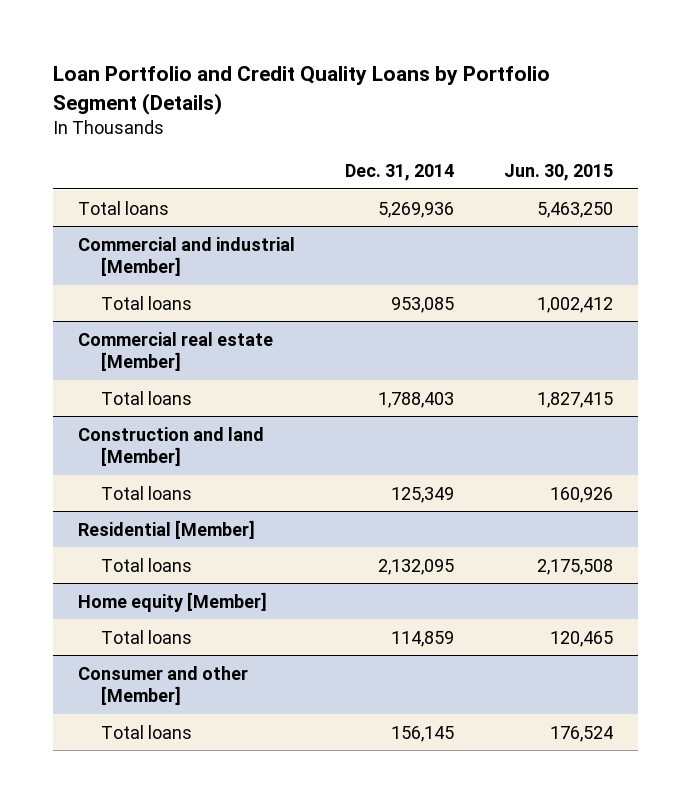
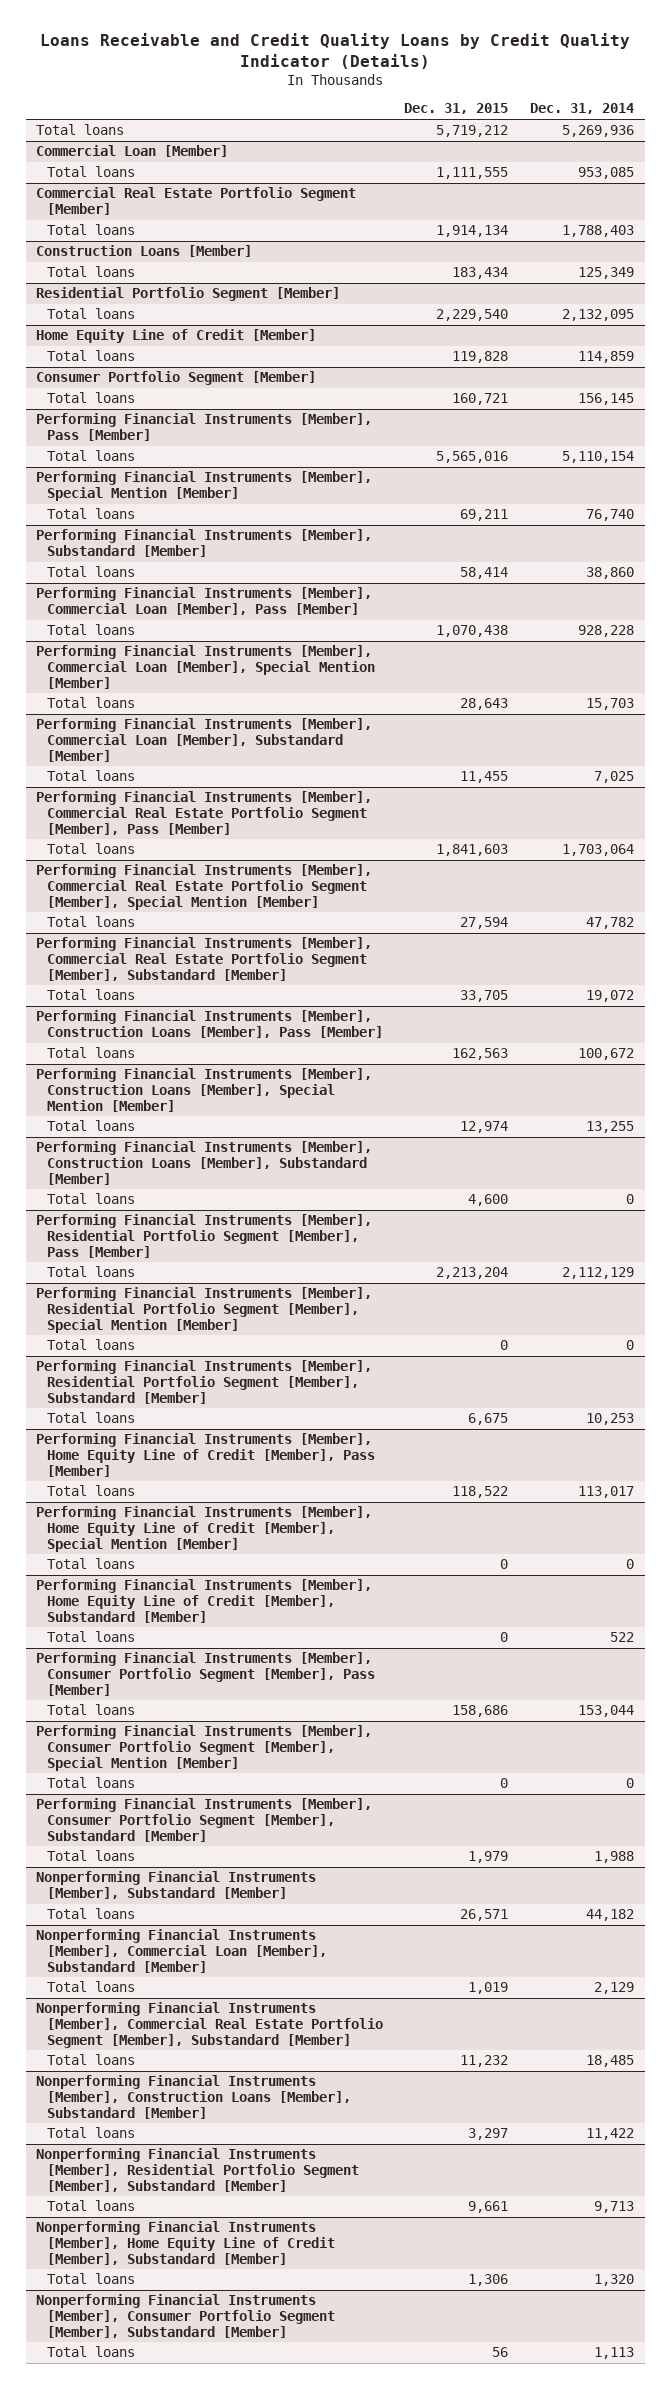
- Loan Portfolio and Credit Quality Loans by Portfolio Segment (Details)
+ Loans Receivable and Credit Quality Loans by Credit Quality Indicator (Details)
- | Dec. 31, 2014 | Jun. 30, 2015
+ | Dec. 31, 2015 | Dec. 31, 2014
- Commercial and industrial [Member]
+ Commercial Loan [Member]
- Commercial real estate [Member]
+ Commercial Real Estate Portfolio Segment [Member]
- Construction and land [Member]
+ Construction Loans [Member]
- Residential [Member]
+ Residential Portfolio Segment [Member]
- Home equity [Member]
+ Home Equity Line of Credit [Member]
- Consumer and other [Member]
+ Consumer Portfolio Segment [Member]
+ Performing Financial Instruments [Member], Pass [Member]
+ Total loans | 5,565,016 | 5,110,154
+ Performing Financial Instruments [Member], Special Mention [Member]
+ Total loans | 69,211 | 76,740
+ Performing Financial Instruments [Member], Substandard [Member]
+ Total loans | 58,414 | 38,860
+ Performing Financial Instruments [Member], Commercial Loan [Member], Pass [Member]
+ Total loans | 1,070,438 | 928,228
+ Performing Financial Instruments [Member], Commercial Loan [Member], Special Mention [Member]
+ Total loans | 28,643 | 15,703
+ Performing Financial Instruments [Member], Commercial Loan [Member], Substandard [Member]
+ Total loans | 11,455 | 7,025
+ Performing Financial Instruments [Member], Commercial Real Estate Portfolio Segment [Member], Pass [Member]
+ Total loans | 1,841,603 | 1,703,064
+ Performing Financial Instruments [Member], Commercial Real Estate Portfolio Segment [Member], Special Mention [Member]
+ Total loans | 27,594 | 47,782
+ Performing Financial Instruments [Member], Commercial Real Estate Portfolio Segment [Member], Substandard [Member]
+ Total loans | 33,705 | 19,072
+ Performing Financial Instruments [Member], Construction Loans [Member], Pass [Member]
+ Total loans | 162,563 | 100,672
+ Performing Financial Instruments [Member], Construction Loans [Member], Special Mention [Member]
+ Total loans | 12,974 | 13,255
+ Performing Financial Instruments [Member], Construction Loans [Member], Substandard [Member]
+ Total loans | 4,600 | 0
+ Performing Financial Instruments [Member], Residential Portfolio Segment [Member], Pass [Member]
+ Total loans | 2,213,204 | 2,112,129
+ Performing Financial Instruments [Member], Residential Portfolio Segment [Member], Special Mention [Member]
+ Total loans | 0 | 0
+ Performing Financial Instruments [Member], Residential Portfolio Segment [Member], Substandard [Member]
+ Total loans | 6,675 | 10,253
+ Performing Financial Instruments [Member], Home Equity Line of Credit [Member], Pass [Member]
+ Total loans | 118,522 | 113,017
+ Performing Financial Instruments [Member], Home Equity Line of Credit [Member], Special Mention [Member]
+ Total loans | 0 | 0
+ Performing Financial Instruments [Member], Home Equity Line of Credit [Member], Substandard [Member]
+ Total loans | 0 | 522
+ Performing Financial Instruments [Member], Consumer Portfolio Segment [Member], Pass [Member]
+ Total loans | 158,686 | 153,044
+ Performing Financial Instruments [Member], Consumer Portfolio Segment [Member], Special Mention [Member]
+ Total loans | 0 | 0
+ Performing Financial Instruments [Member], Consumer Portfolio Segment [Member], Substandard [Member]
+ Total loans | 1,979 | 1,988
+ Nonperforming Financial Instruments [Member], Substandard [Member]
+ Total loans | 26,571 | 44,182
+ Nonperforming Financial Instruments [Member], Commercial Loan [Member], Substandard [Member]
+ Total loans | 1,019 | 2,129
+ Nonperforming Financial Instruments [Member], Commercial Real Estate Portfolio Segment [Member], Substandard [Member]
+ Total loans | 11,232 | 18,485
+ Nonperforming Financial Instruments [Member], Construction Loans [Member], Substandard [Member]
+ Total loans | 3,297 | 11,422
+ Nonperforming Financial Instruments [Member], Residential Portfolio Segment [Member], Substandard [Member]
+ Total loans | 9,661 | 9,713
+ Nonperforming Financial Instruments [Member], Home Equity Line of Credit [Member], Substandard [Member]
+ Total loans | 1,306 | 1,320
+ Nonperforming Financial Instruments [Member], Consumer Portfolio Segment [Member], Substandard [Member]
+ Total loans | 56 | 1,113

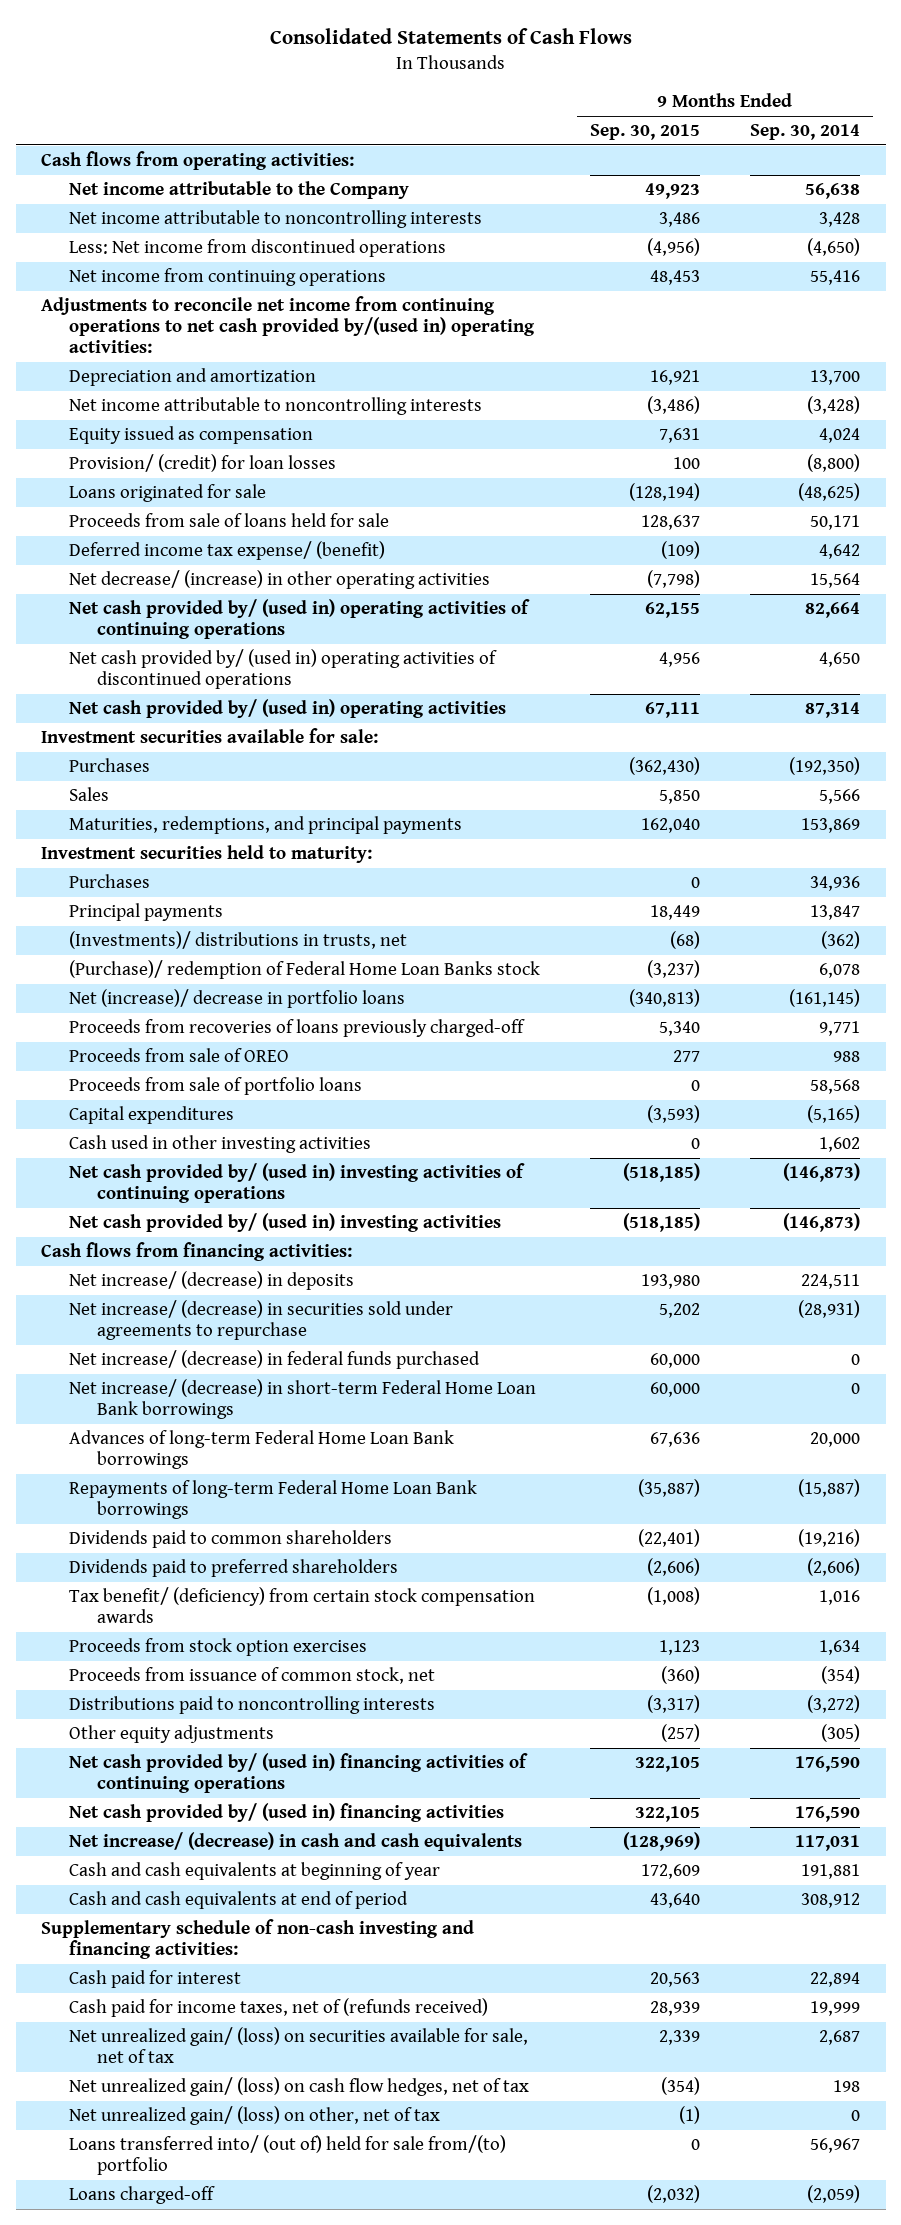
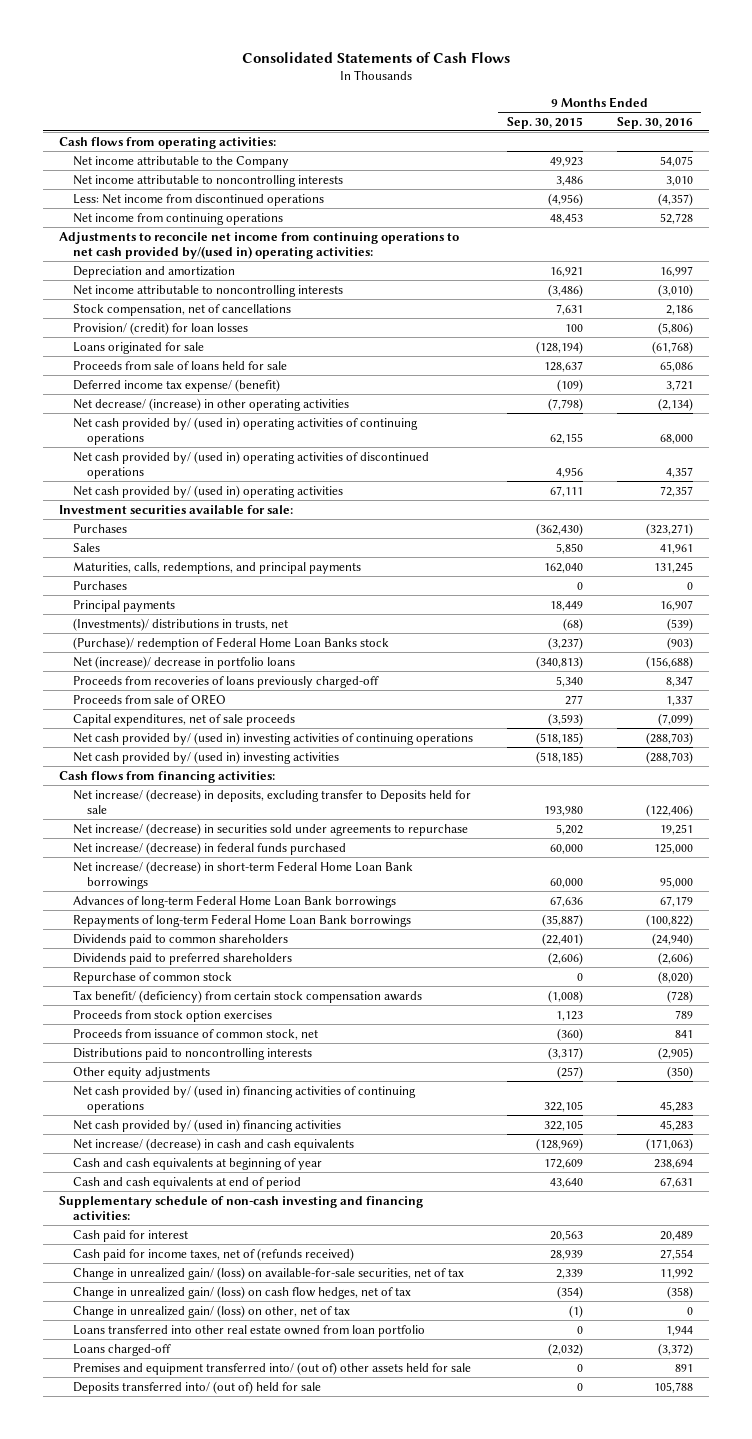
- | 9 Months Ended Sep. 30, 2015 | 9 Months Ended Sep. 30, 2014
+ | 9 Months Ended Sep. 30, 2015 | 9 Months Ended Sep. 30, 2016
- Equity issued as compensation | 7,631 | 4,024
+ Stock compensation, net of cancellations | 7,631 | 2,186
- Maturities, redemptions, and principal payments | 162,040 | 153,869
- Investment securities held to maturity:
+ Maturities, calls, redemptions, and principal payments | 162,040 | 131,245
- Proceeds from sale of portfolio loans | 0 | 58,568
- Capital expenditures | (3,593) | (5,165)
- Cash used in other investing activities | 0 | 1,602
+ Capital expenditures, net of sale proceeds | (3,593) | (7,099)
- Net increase/ (decrease) in deposits | 193,980 | 224,511
+ Net increase/ (decrease) in deposits, excluding transfer to Deposits held for sale | 193,980 | (122,406)
+ Repurchase of common stock | 0 | (8,020)
- Net unrealized gain/ (loss) on securities available for sale, net of tax | 2,339 | 2,687
- Net unrealized gain/ (loss) on cash flow hedges, net of tax | (354) | 198
- Net unrealized gain/ (loss) on other, net of tax | (1) | 0
- Loans transferred into/ (out of) held for sale from/(to) portfolio | 0 | 56,967
+ Change in unrealized gain/ (loss) on available-for-sale securities, net of tax | 2,339 | 11,992
+ Change in unrealized gain/ (loss) on cash flow hedges, net of tax | (354) | (358)
+ Change in unrealized gain/ (loss) on other, net of tax | (1) | 0
+ Loans transferred into other real estate owned from loan portfolio | 0 | 1,944
+ Premises and equipment transferred into/ (out of) other assets held for sale | 0 | 891
+ Deposits transferred into/ (out of) held for sale | 0 | 105,788

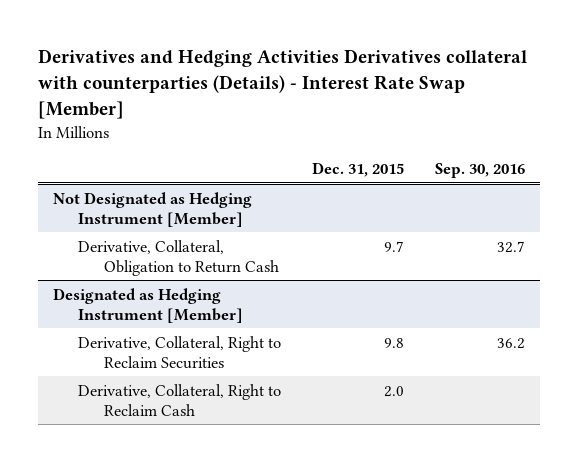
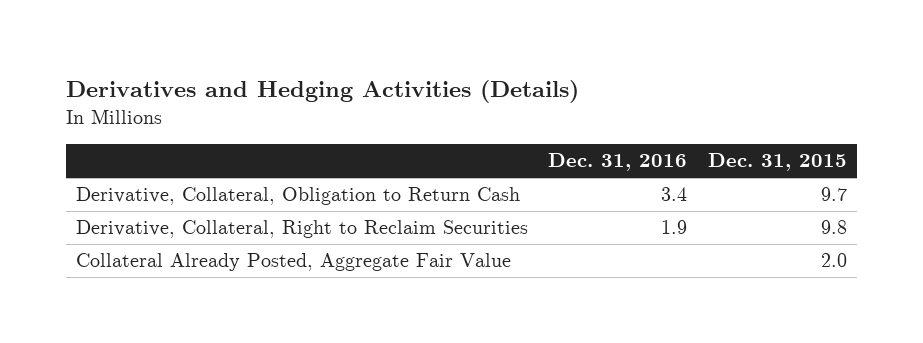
- Derivatives and Hedging Activities Derivatives collateral with counterparties (Details) - Interest Rate Swap [Member]
+ Derivatives and Hedging Activities (Details)
- | Dec. 31, 2015 | Sep. 30, 2016
+ | Dec. 31, 2016 | Dec. 31, 2015
- Not Designated as Hedging Instrument [Member]
- Designated as Hedging Instrument [Member]
- Derivative, Collateral, Right to Reclaim Cash | 2.0 |
+ Collateral Already Posted, Aggregate Fair Value | | 2.0

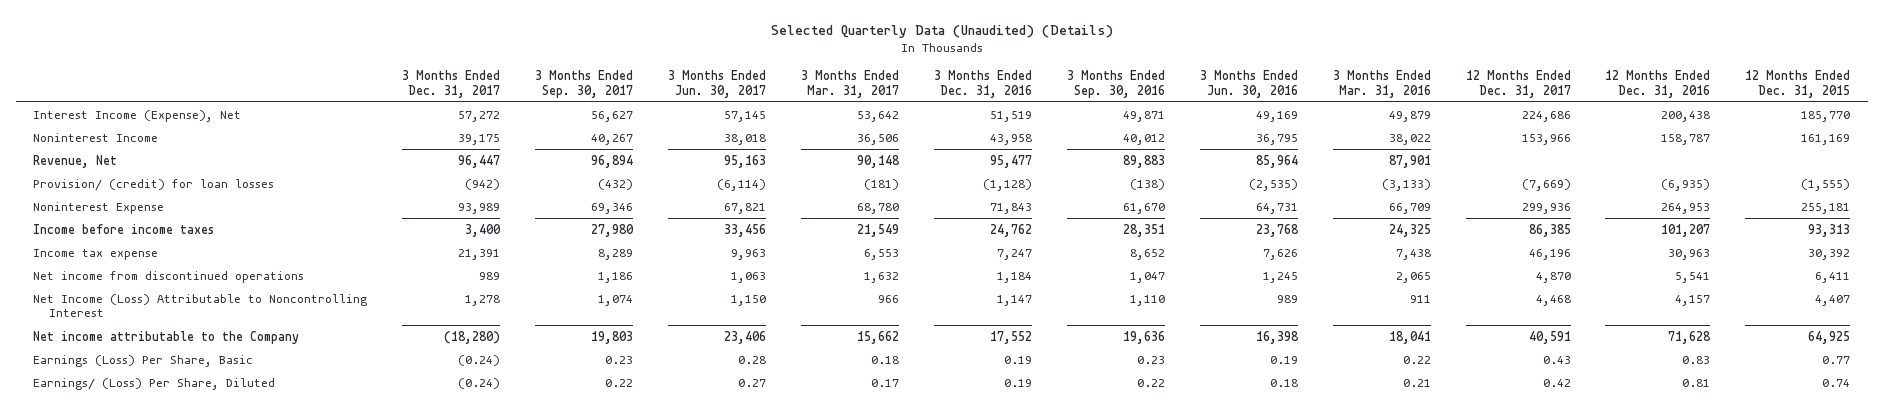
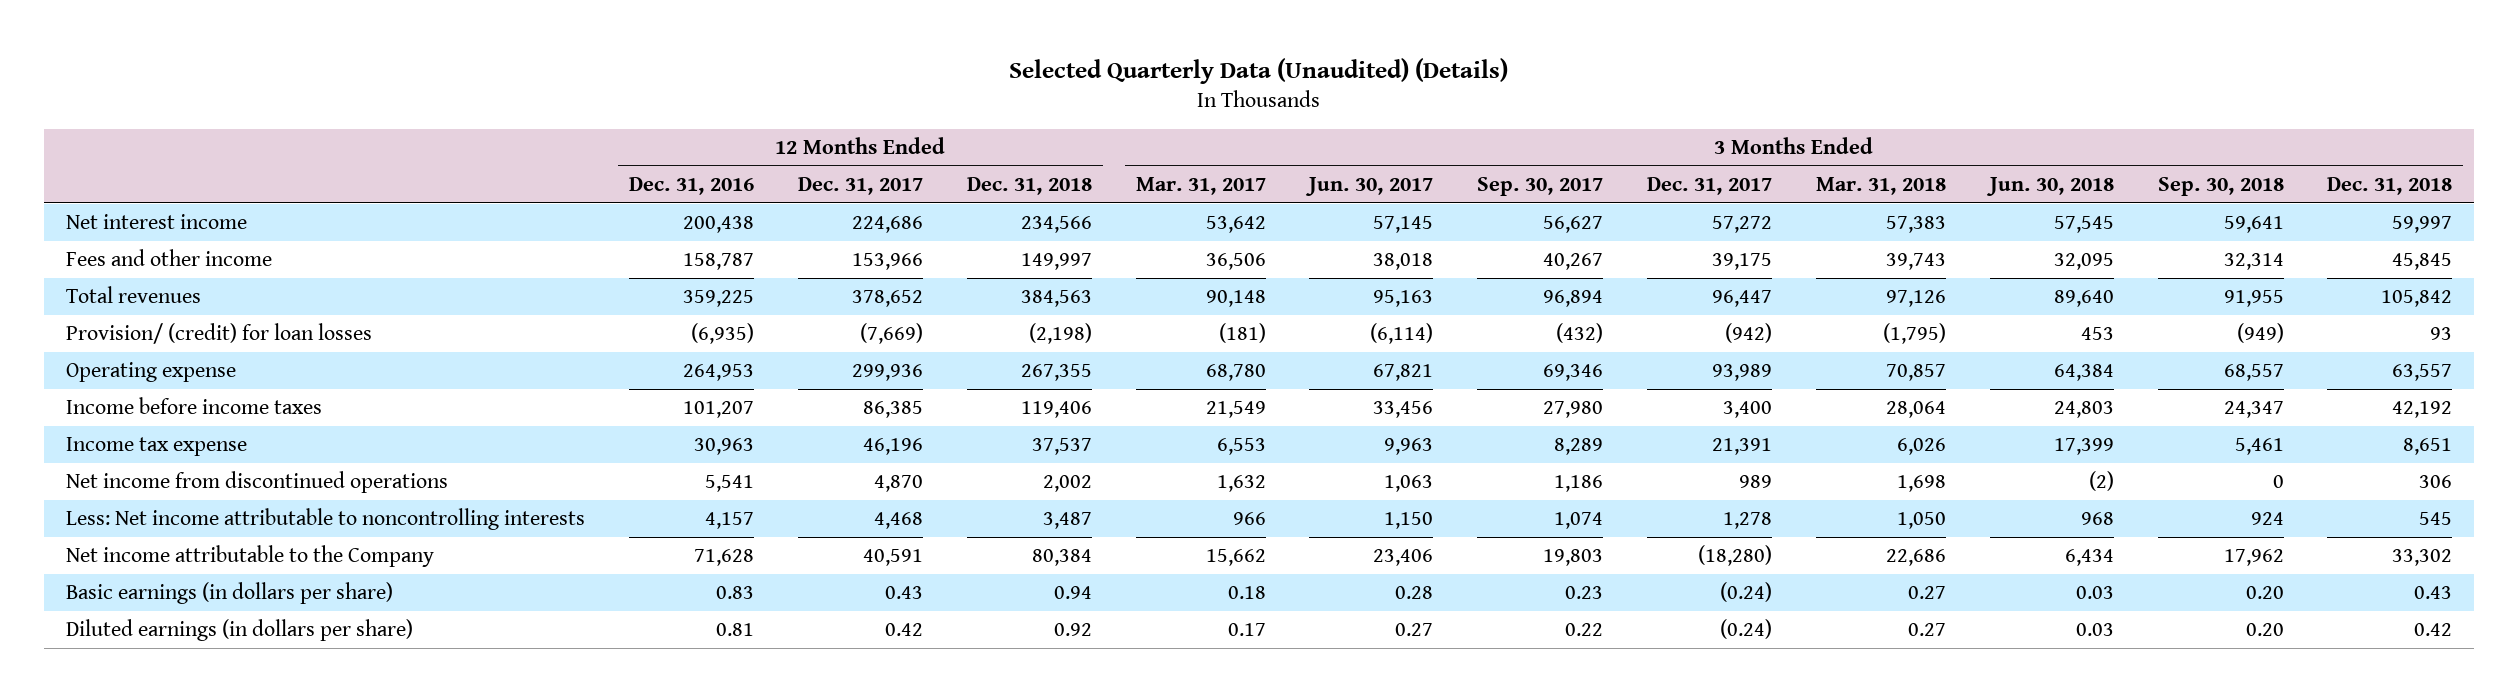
- | 3 Months Ended Dec. 31, 2017 | 3 Months Ended Sep. 30, 2017 | 3 Months Ended Jun. 30, 2017 | 3 Months Ended Mar. 31, 2017 | 3 Months Ended Dec. 31, 2016 | 3 Months Ended Sep. 30, 2016 | 3 Months Ended Jun. 30, 2016 | 3 Months Ended Mar. 31, 2016 | 12 Months Ended Dec. 31, 2017 | 12 Months Ended Dec. 31, 2016 | 12 Months Ended Dec. 31, 2015
+ | 12 Months Ended Dec. 31, 2016 | 12 Months Ended Dec. 31, 2017 | 12 Months Ended Dec. 31, 2018 | 3 Months Ended Mar. 31, 2017 | 3 Months Ended Jun. 30, 2017 | 3 Months Ended Sep. 30, 2017 | 3 Months Ended Dec. 31, 2017 | 3 Months Ended Mar. 31, 2018 | 3 Months Ended Jun. 30, 2018 | 3 Months Ended Sep. 30, 2018 | 3 Months Ended Dec. 31, 2018
- Interest Income (Expense), Net | 57,272 | 56,627 | 57,145 | 53,642 | 51,519 | 49,871 | 49,169 | 49,879 | 224,686 | 200,438 | 185,770
- Noninterest Income | 39,175 | 40,267 | 38,018 | 36,506 | 43,958 | 40,012 | 36,795 | 38,022 | 153,966 | 158,787 | 161,169
- Revenue, Net | 96,447 | 96,894 | 95,163 | 90,148 | 95,477 | 89,883 | 85,964 | 87,901 | | |
+ Net interest income | 200,438 | 224,686 | 234,566 | 53,642 | 57,145 | 56,627 | 57,272 | 57,383 | 57,545 | 59,641 | 59,997
+ Fees and other income | 158,787 | 153,966 | 149,997 | 36,506 | 38,018 | 40,267 | 39,175 | 39,743 | 32,095 | 32,314 | 45,845
+ Total revenues | 359,225 | 378,652 | 384,563 | 90,148 | 95,163 | 96,894 | 96,447 | 97,126 | 89,640 | 91,955 | 105,842
- Noninterest Expense | 93,989 | 69,346 | 67,821 | 68,780 | 71,843 | 61,670 | 64,731 | 66,709 | 299,936 | 264,953 | 255,181
+ Operating expense | 264,953 | 299,936 | 267,355 | 68,780 | 67,821 | 69,346 | 93,989 | 70,857 | 64,384 | 68,557 | 63,557
- Net Income (Loss) Attributable to Noncontrolling Interest | 1,278 | 1,074 | 1,150 | 966 | 1,147 | 1,110 | 989 | 911 | 4,468 | 4,157 | 4,407
+ Less: Net income attributable to noncontrolling interests | 4,157 | 4,468 | 3,487 | 966 | 1,150 | 1,074 | 1,278 | 1,050 | 968 | 924 | 545
- Earnings (Loss) Per Share, Basic | (0.24) | 0.23 | 0.28 | 0.18 | 0.19 | 0.23 | 0.19 | 0.22 | 0.43 | 0.83 | 0.77
- Earnings/ (Loss) Per Share, Diluted | (0.24) | 0.22 | 0.27 | 0.17 | 0.19 | 0.22 | 0.18 | 0.21 | 0.42 | 0.81 | 0.74
+ Basic earnings (in dollars per share) | 0.83 | 0.43 | 0.94 | 0.18 | 0.28 | 0.23 | (0.24) | 0.27 | 0.03 | 0.20 | 0.43
+ Diluted earnings (in dollars per share) | 0.81 | 0.42 | 0.92 | 0.17 | 0.27 | 0.22 | (0.24) | 0.27 | 0.03 | 0.20 | 0.42

